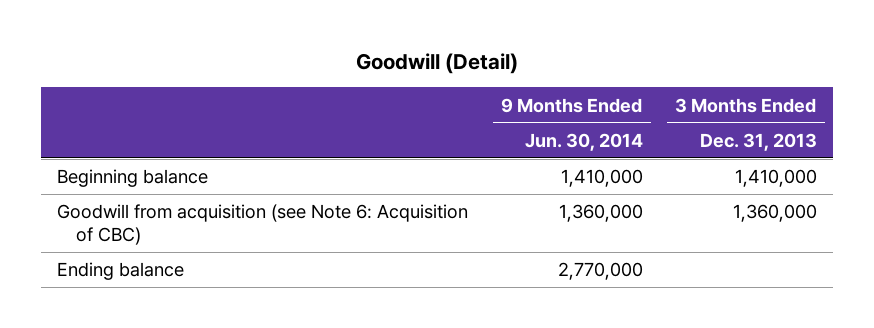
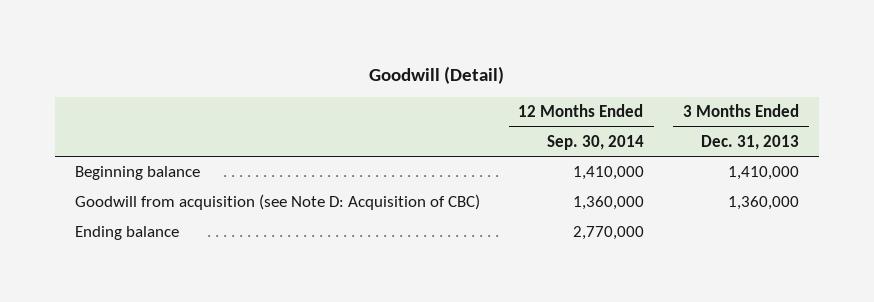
- | 9 Months Ended Jun. 30, 2014 | 3 Months Ended Dec. 31, 2013
+ | 12 Months Ended Sep. 30, 2014 | 3 Months Ended Dec. 31, 2013
- Goodwill from acquisition (see Note 6: Acquisition of CBC) | 1,360,000 | 1,360,000
+ Goodwill from acquisition (see Note D: Acquisition of CBC) | 1,360,000 | 1,360,000

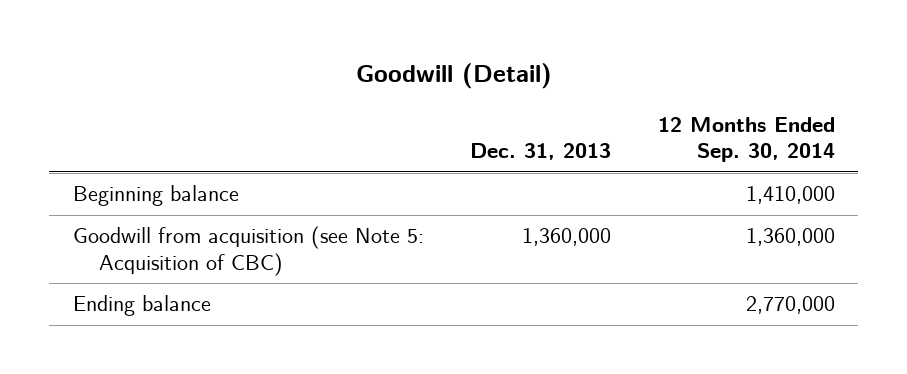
- | 12 Months Ended Sep. 30, 2014 | 3 Months Ended Dec. 31, 2013
+ | Dec. 31, 2013 | 12 Months Ended Sep. 30, 2014
- Goodwill from acquisition (see Note D: Acquisition of CBC) | 1,360,000 | 1,360,000
+ Goodwill from acquisition (see Note 5: Acquisition of CBC) | 1,360,000 | 1,360,000

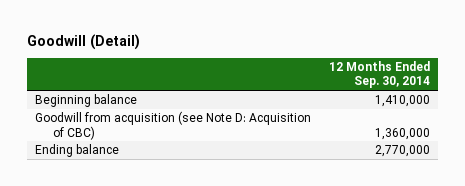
- | Dec. 31, 2013 | 12 Months Ended Sep. 30, 2014
+ | 12 Months Ended Sep. 30, 2014
- Goodwill from acquisition (see Note 5: Acquisition of CBC) | 1,360,000 | 1,360,000
+ Goodwill from acquisition (see Note D: Acquisition of CBC) | 1,360,000

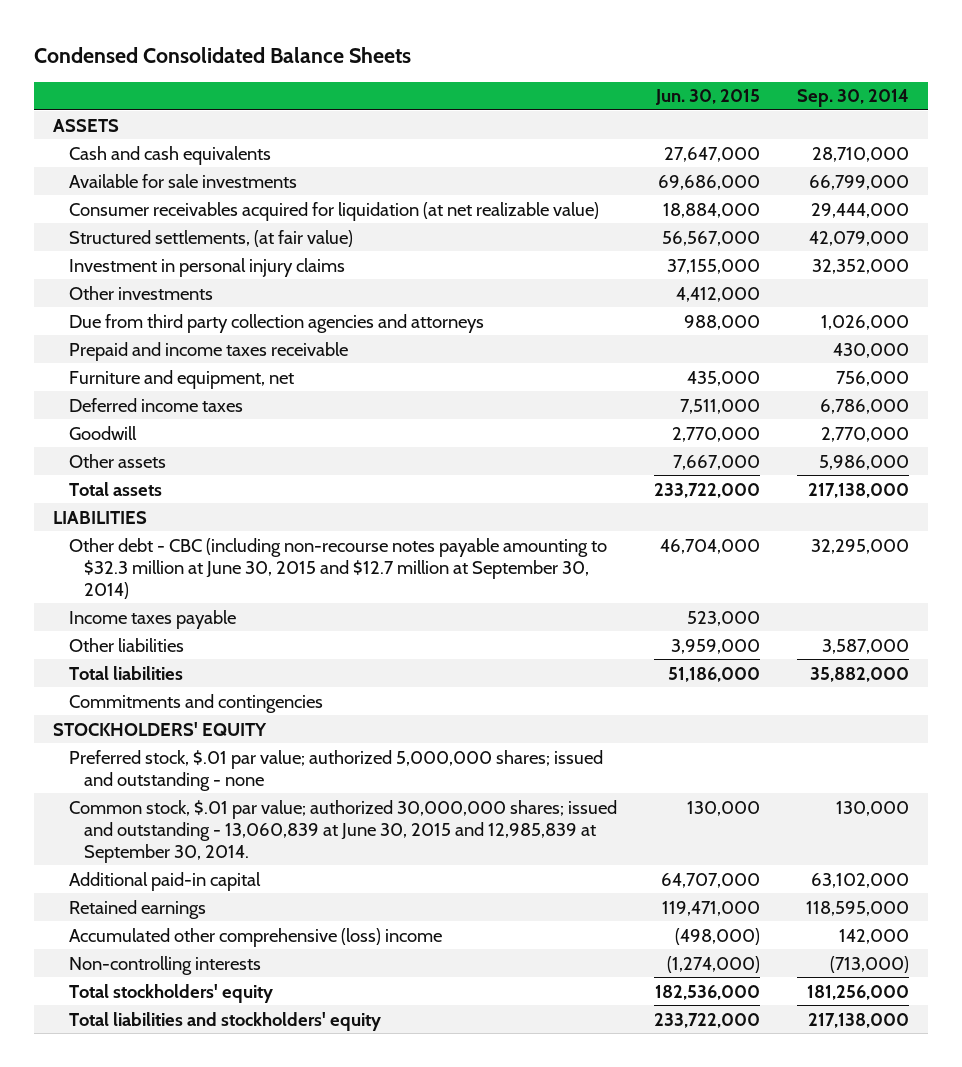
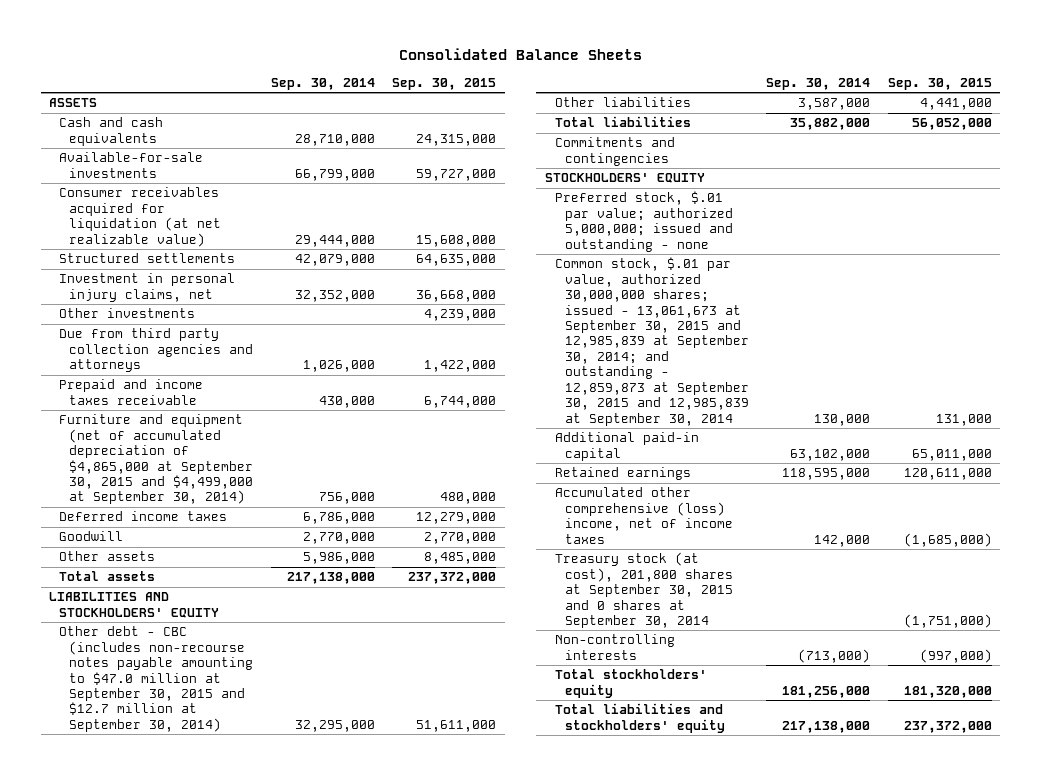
- Condensed Consolidated Balance Sheets
+ Consolidated Balance Sheets
- | Jun. 30, 2015 | Sep. 30, 2014
+ | Sep. 30, 2014 | Sep. 30, 2015
- Available for sale investments | 69,686,000 | 66,799,000
+ Available-for-sale investments | 66,799,000 | 59,727,000
- Structured settlements, (at fair value) | 56,567,000 | 42,079,000
- Investment in personal injury claims | 37,155,000 | 32,352,000
+ Structured settlements | 42,079,000 | 64,635,000
+ Investment in personal injury claims, net | 32,352,000 | 36,668,000
- Furniture and equipment, net | 435,000 | 756,000
+ Furniture and equipment (net of accumulated depreciation of $4,865,000 at September 30, 2015 and $4,499,000 at September 30, 2014) | 756,000 | 480,000
- LIABILITIES
- Other debt - CBC (including non-recourse notes payable amounting to $32.3 million at June 30, 2015 and $12.7 million at September 30, 2014) | 46,704,000 | 32,295,000
- Income taxes payable | 523,000 |
+ LIABILITIES AND STOCKHOLDERS' EQUITY
+ Other debt - CBC (includes non-recourse notes payable amounting to $47.0 million at September 30, 2015 and $12.7 million at September 30, 2014) | 32,295,000 | 51,611,000
- Preferred stock, $.01 par value; authorized 5,000,000 shares; issued and outstanding - none
- Common stock, $.01 par value; authorized 30,000,000 shares; issued and outstanding - 13,060,839 at June 30, 2015 and 12,985,839 at September 30, 2014. | 130,000 | 130,000
+ Preferred stock, $.01 par value; authorized 5,000,000; issued and outstanding - none
+ Common stock, $.01 par value, authorized 30,000,000 shares; issued - 13,061,673 at September 30, 2015 and 12,985,839 at September 30, 2014; and outstanding - 12,859,873 at September 30, 2015 and 12,985,839 at September 30, 2014 | 130,000 | 131,000
- Accumulated other comprehensive (loss) income | (498,000) | 142,000
+ Accumulated other comprehensive (loss) income, net of income taxes | 142,000 | (1,685,000)
+ Treasury stock (at cost), 201,800 shares at September 30, 2015 and 0 shares at September 30, 2014 | | (1,751,000)

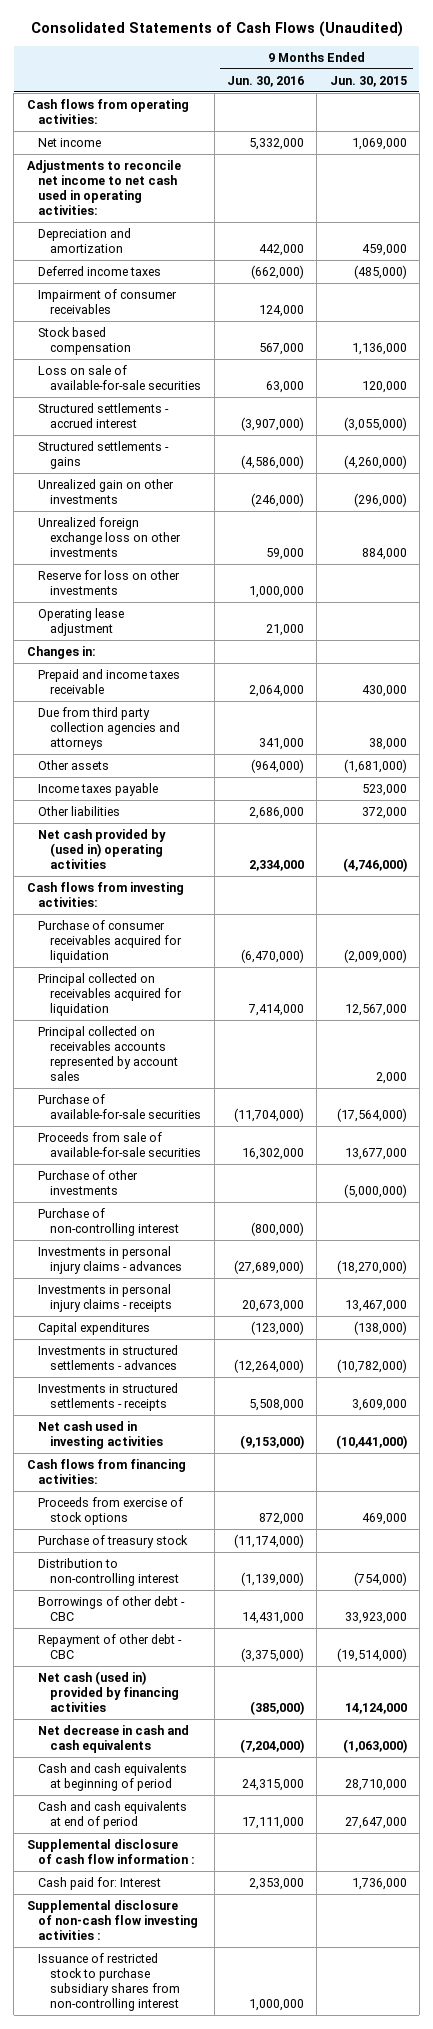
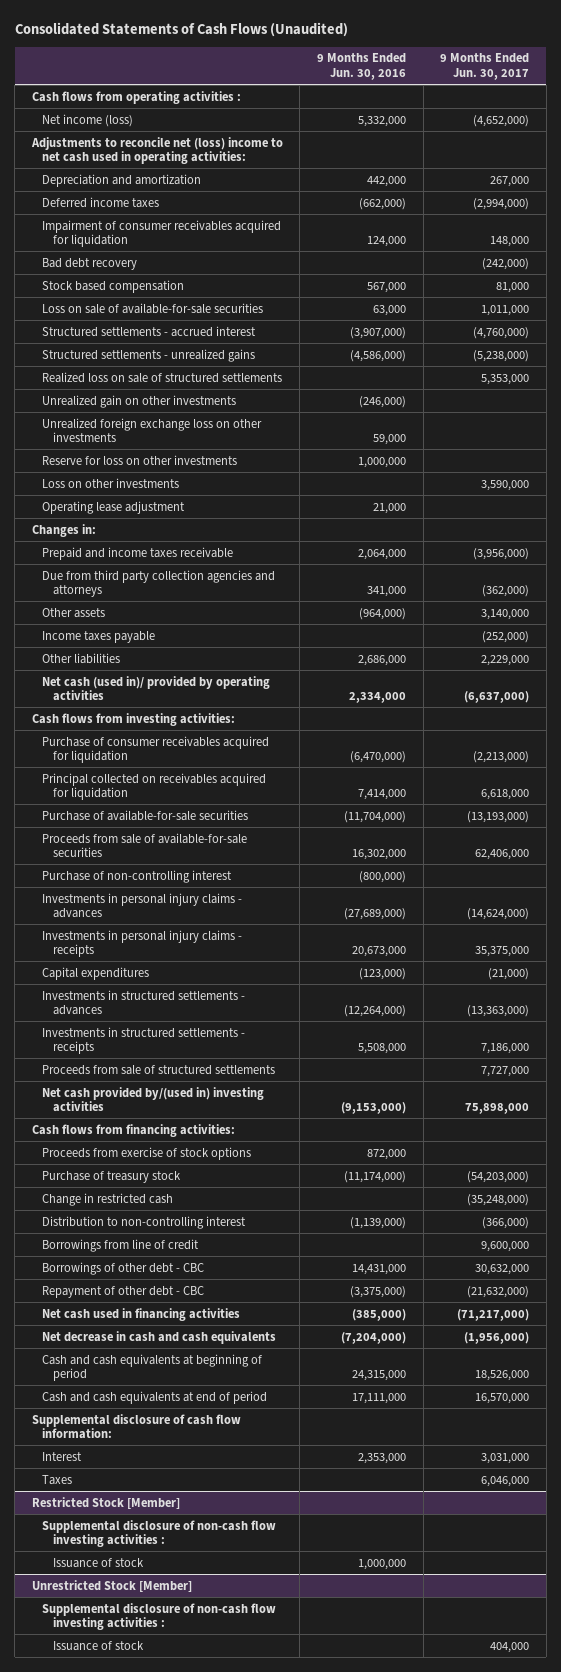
- | 9 Months Ended Jun. 30, 2016 | 9 Months Ended Jun. 30, 2015
+ | 9 Months Ended Jun. 30, 2016 | 9 Months Ended Jun. 30, 2017
- Cash flows from operating activities:
- Net income | 5,332,000 | 1,069,000
- Adjustments to reconcile net income to net cash used in operating activities:
+ Cash flows from operating activities :
+ Net income (loss) | 5,332,000 | (4,652,000)
+ Adjustments to reconcile net (loss) income to net cash used in operating activities:
- Impairment of consumer receivables | 124,000 |
+ Impairment of consumer receivables acquired for liquidation | 124,000 | 148,000
+ Bad debt recovery | | (242,000)
- Structured settlements - gains | (4,586,000) | (4,260,000)
+ Structured settlements - unrealized gains | (4,586,000) | (5,238,000)
+ Realized loss on sale of structured settlements | | 5,353,000
+ Loss on other investments | | 3,590,000
- Net cash provided by (used in) operating activities | 2,334,000 | (4,746,000)
+ Net cash (used in)/ provided by operating activities | 2,334,000 | (6,637,000)
- Principal collected on receivables accounts represented by account sales | | 2,000
- Purchase of other investments | | (5,000,000)
- Net cash used in investing activities | (9,153,000) | (10,441,000)
+ Proceeds from sale of structured settlements | | 7,727,000
+ Net cash provided by/(used in) investing activities | (9,153,000) | 75,898,000
+ Change in restricted cash | | (35,248,000)
+ Borrowings from line of credit | | 9,600,000
- Net cash (used in) provided by financing activities | (385,000) | 14,124,000
+ Net cash used in financing activities | (385,000) | (71,217,000)
- Supplemental disclosure of cash flow information :
- Cash paid for: Interest | 2,353,000 | 1,736,000
+ Supplemental disclosure of cash flow information:
+ Interest | 2,353,000 | 3,031,000
+ Taxes | | 6,046,000
+ Restricted Stock [Member]
- Issuance of restricted stock to purchase subsidiary shares from non-controlling interest | 1,000,000 |
+ Issuance of stock | 1,000,000 |
+ Unrestricted Stock [Member]
+ Supplemental disclosure of non-cash flow investing activities :
+ Issuance of stock | | 404,000

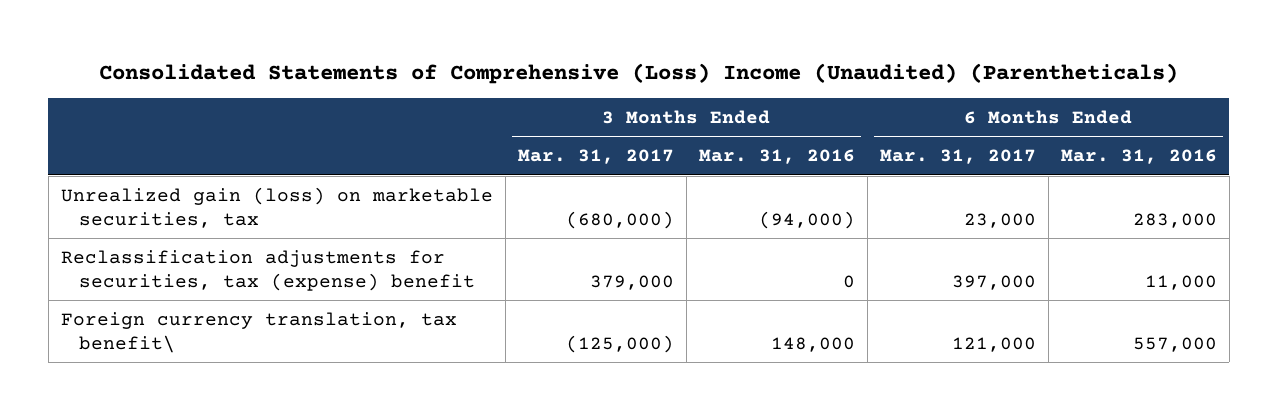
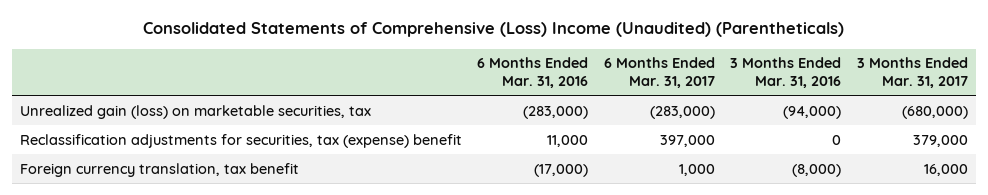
- | 3 Months Ended Mar. 31, 2017 | 3 Months Ended Mar. 31, 2016 | 6 Months Ended Mar. 31, 2017 | 6 Months Ended Mar. 31, 2016
+ | 6 Months Ended Mar. 31, 2016 | 6 Months Ended Mar. 31, 2017 | 3 Months Ended Mar. 31, 2016 | 3 Months Ended Mar. 31, 2017
- Unrealized gain (loss) on marketable securities, tax | (680,000) | (94,000) | 23,000 | 283,000
+ Unrealized gain (loss) on marketable securities, tax | (283,000) | (283,000) | (94,000) | (680,000)
- Foreign currency translation, tax benefit\ | (125,000) | 148,000 | 121,000 | 557,000
+ Foreign currency translation, tax benefit | (17,000) | 1,000 | (8,000) | 16,000

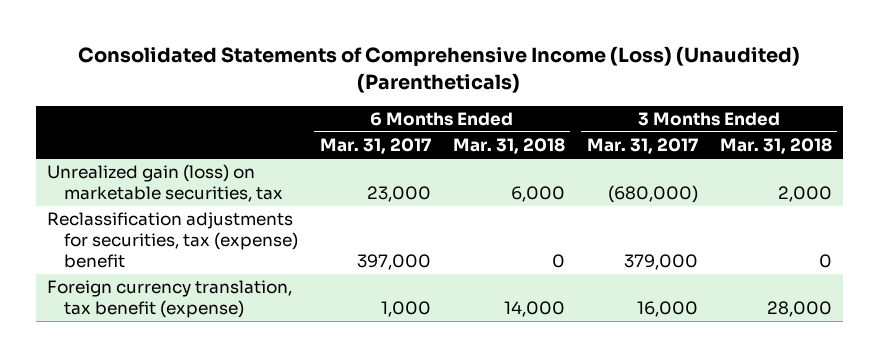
- Consolidated Statements of Comprehensive (Loss) Income (Unaudited) (Parentheticals)
+ Consolidated Statements of Comprehensive Income (Loss) (Unaudited) (Parentheticals)
- | 6 Months Ended Mar. 31, 2016 | 6 Months Ended Mar. 31, 2017 | 3 Months Ended Mar. 31, 2016 | 3 Months Ended Mar. 31, 2017
+ | 6 Months Ended Mar. 31, 2017 | 6 Months Ended Mar. 31, 2018 | 3 Months Ended Mar. 31, 2017 | 3 Months Ended Mar. 31, 2018
- Unrealized gain (loss) on marketable securities, tax | (283,000) | (283,000) | (94,000) | (680,000)
+ Unrealized gain (loss) on marketable securities, tax | 23,000 | 6,000 | (680,000) | 2,000
- Foreign currency translation, tax benefit | (17,000) | 1,000 | (8,000) | 16,000
+ Foreign currency translation, tax benefit (expense) | 1,000 | 14,000 | 16,000 | 28,000

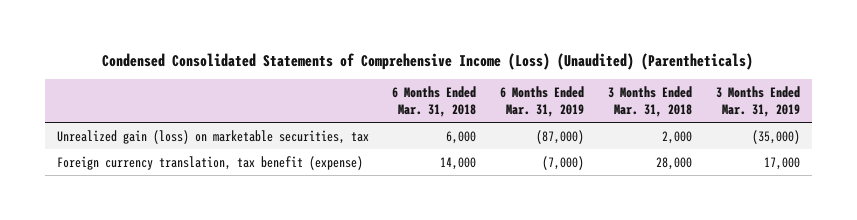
- Consolidated Statements of Comprehensive Income (Loss) (Unaudited) (Parentheticals)
+ Condensed Consolidated Statements of Comprehensive Income (Loss) (Unaudited) (Parentheticals)
- | 6 Months Ended Mar. 31, 2017 | 6 Months Ended Mar. 31, 2018 | 3 Months Ended Mar. 31, 2017 | 3 Months Ended Mar. 31, 2018
+ | 6 Months Ended Mar. 31, 2018 | 6 Months Ended Mar. 31, 2019 | 3 Months Ended Mar. 31, 2018 | 3 Months Ended Mar. 31, 2019
- Reclassification adjustments for securities, tax (expense) benefit | 397,000 | 0 | 379,000 | 0

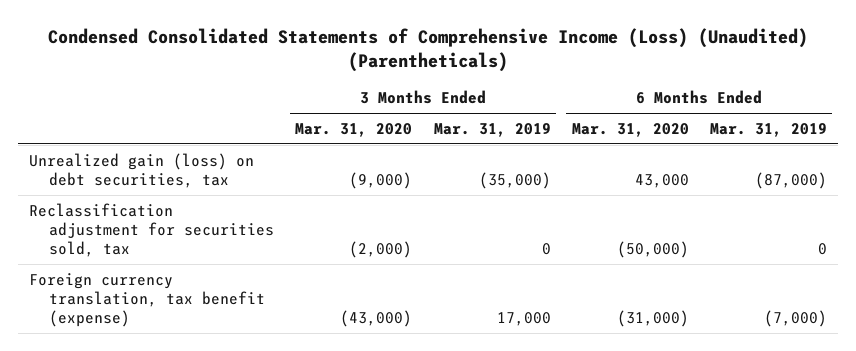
- | 6 Months Ended Mar. 31, 2018 | 6 Months Ended Mar. 31, 2019 | 3 Months Ended Mar. 31, 2018 | 3 Months Ended Mar. 31, 2019
+ | 3 Months Ended Mar. 31, 2020 | 3 Months Ended Mar. 31, 2019 | 6 Months Ended Mar. 31, 2020 | 6 Months Ended Mar. 31, 2019
- Unrealized gain (loss) on marketable securities, tax | 6,000 | (87,000) | 2,000 | (35,000)
+ Unrealized gain (loss) on debt securities, tax | (9,000) | (35,000) | 43,000 | (87,000)
+ Reclassification adjustment for securities sold, tax | (2,000) | 0 | (50,000) | 0

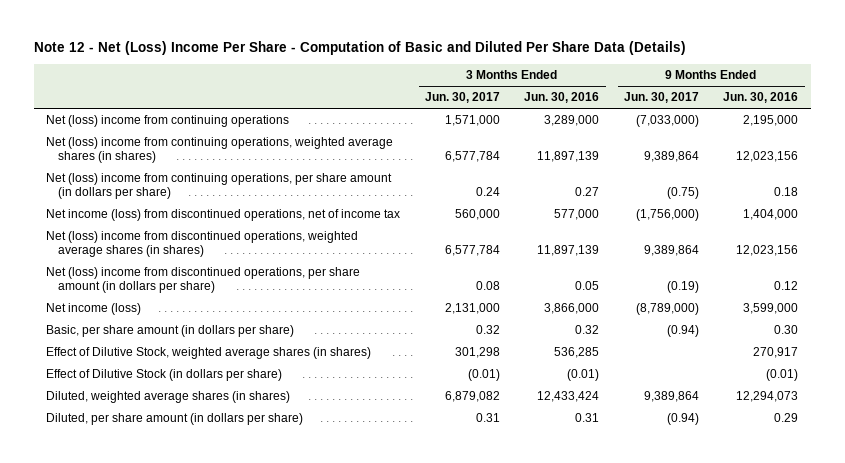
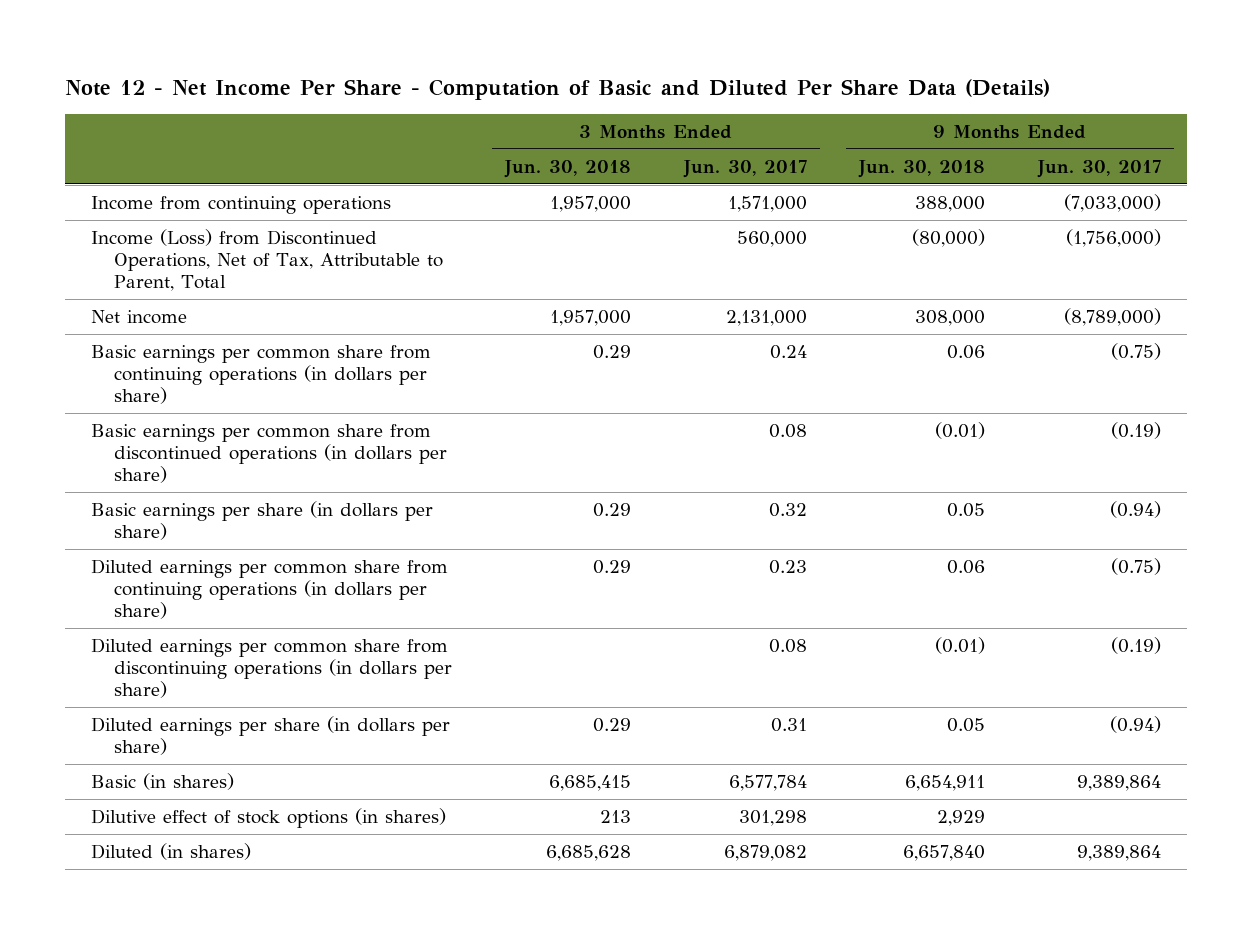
- Note 12 - Net (Loss) Income Per Share - Computation of Basic and Diluted Per Share Data (Details)
+ Note 12 - Net Income Per Share - Computation of Basic and Diluted Per Share Data (Details)
- | 3 Months Ended Jun. 30, 2017 | 3 Months Ended Jun. 30, 2016 | 9 Months Ended Jun. 30, 2017 | 9 Months Ended Jun. 30, 2016
+ | 3 Months Ended Jun. 30, 2018 | 3 Months Ended Jun. 30, 2017 | 9 Months Ended Jun. 30, 2018 | 9 Months Ended Jun. 30, 2017
- Net (loss) income from continuing operations | 1,571,000 | 3,289,000 | (7,033,000) | 2,195,000
- Net (loss) income from continuing operations, weighted average shares (in shares) | 6,577,784 | 11,897,139 | 9,389,864 | 12,023,156
- Net (loss) income from continuing operations, per share amount (in dollars per share) | 0.24 | 0.27 | (0.75) | 0.18
- Net income (loss) from discontinued operations, net of income tax | 560,000 | 577,000 | (1,756,000) | 1,404,000
- Net (loss) income from discontinued operations, weighted average shares (in shares) | 6,577,784 | 11,897,139 | 9,389,864 | 12,023,156
- Net (loss) income from discontinued operations, per share amount (in dollars per share) | 0.08 | 0.05 | (0.19) | 0.12
- Net income (loss) | 2,131,000 | 3,866,000 | (8,789,000) | 3,599,000
- Basic, per share amount (in dollars per share) | 0.32 | 0.32 | (0.94) | 0.30
- Effect of Dilutive Stock, weighted average shares (in shares) | 301,298 | 536,285 | | 270,917
- Effect of Dilutive Stock (in dollars per share) | (0.01) | (0.01) | | (0.01)
- Diluted, weighted average shares (in shares) | 6,879,082 | 12,433,424 | 9,389,864 | 12,294,073
- Diluted, per share amount (in dollars per share) | 0.31 | 0.31 | (0.94) | 0.29
+ Income from continuing operations | 1,957,000 | 1,571,000 | 388,000 | (7,033,000)
+ Income (Loss) from Discontinued Operations, Net of Tax, Attributable to Parent, Total | | 560,000 | (80,000) | (1,756,000)
+ Net income | 1,957,000 | 2,131,000 | 308,000 | (8,789,000)
+ Basic earnings per common share from continuing operations (in dollars per share) | 0.29 | 0.24 | 0.06 | (0.75)
+ Basic earnings per common share from discontinued operations (in dollars per share) | | 0.08 | (0.01) | (0.19)
+ Basic earnings per share (in dollars per share) | 0.29 | 0.32 | 0.05 | (0.94)
+ Diluted earnings per common share from continuing operations (in dollars per share) | 0.29 | 0.23 | 0.06 | (0.75)
+ Diluted earnings per common share from discontinuing operations (in dollars per share) | | 0.08 | (0.01) | (0.19)
+ Diluted earnings per share (in dollars per share) | 0.29 | 0.31 | 0.05 | (0.94)
+ Basic (in shares) | 6,685,415 | 6,577,784 | 6,654,911 | 9,389,864
+ Dilutive effect of stock options (in shares) | 213 | 301,298 | 2,929 |
+ Diluted (in shares) | 6,685,628 | 6,879,082 | 6,657,840 | 9,389,864

